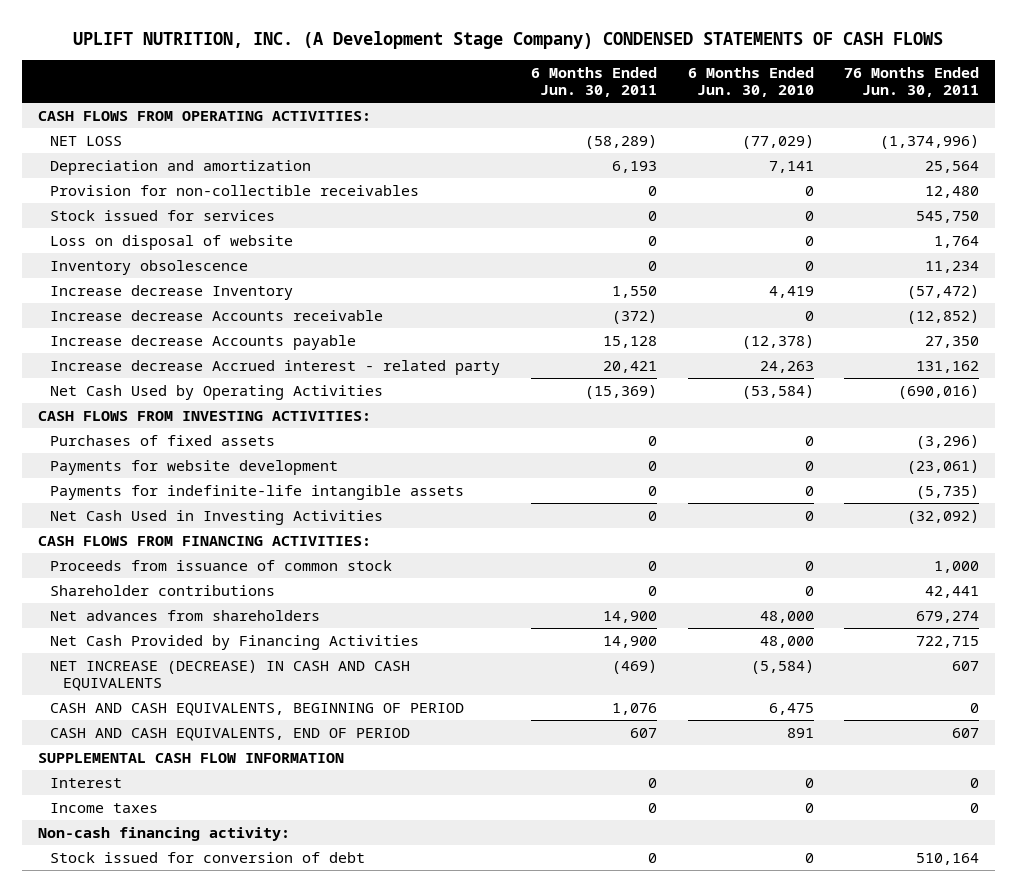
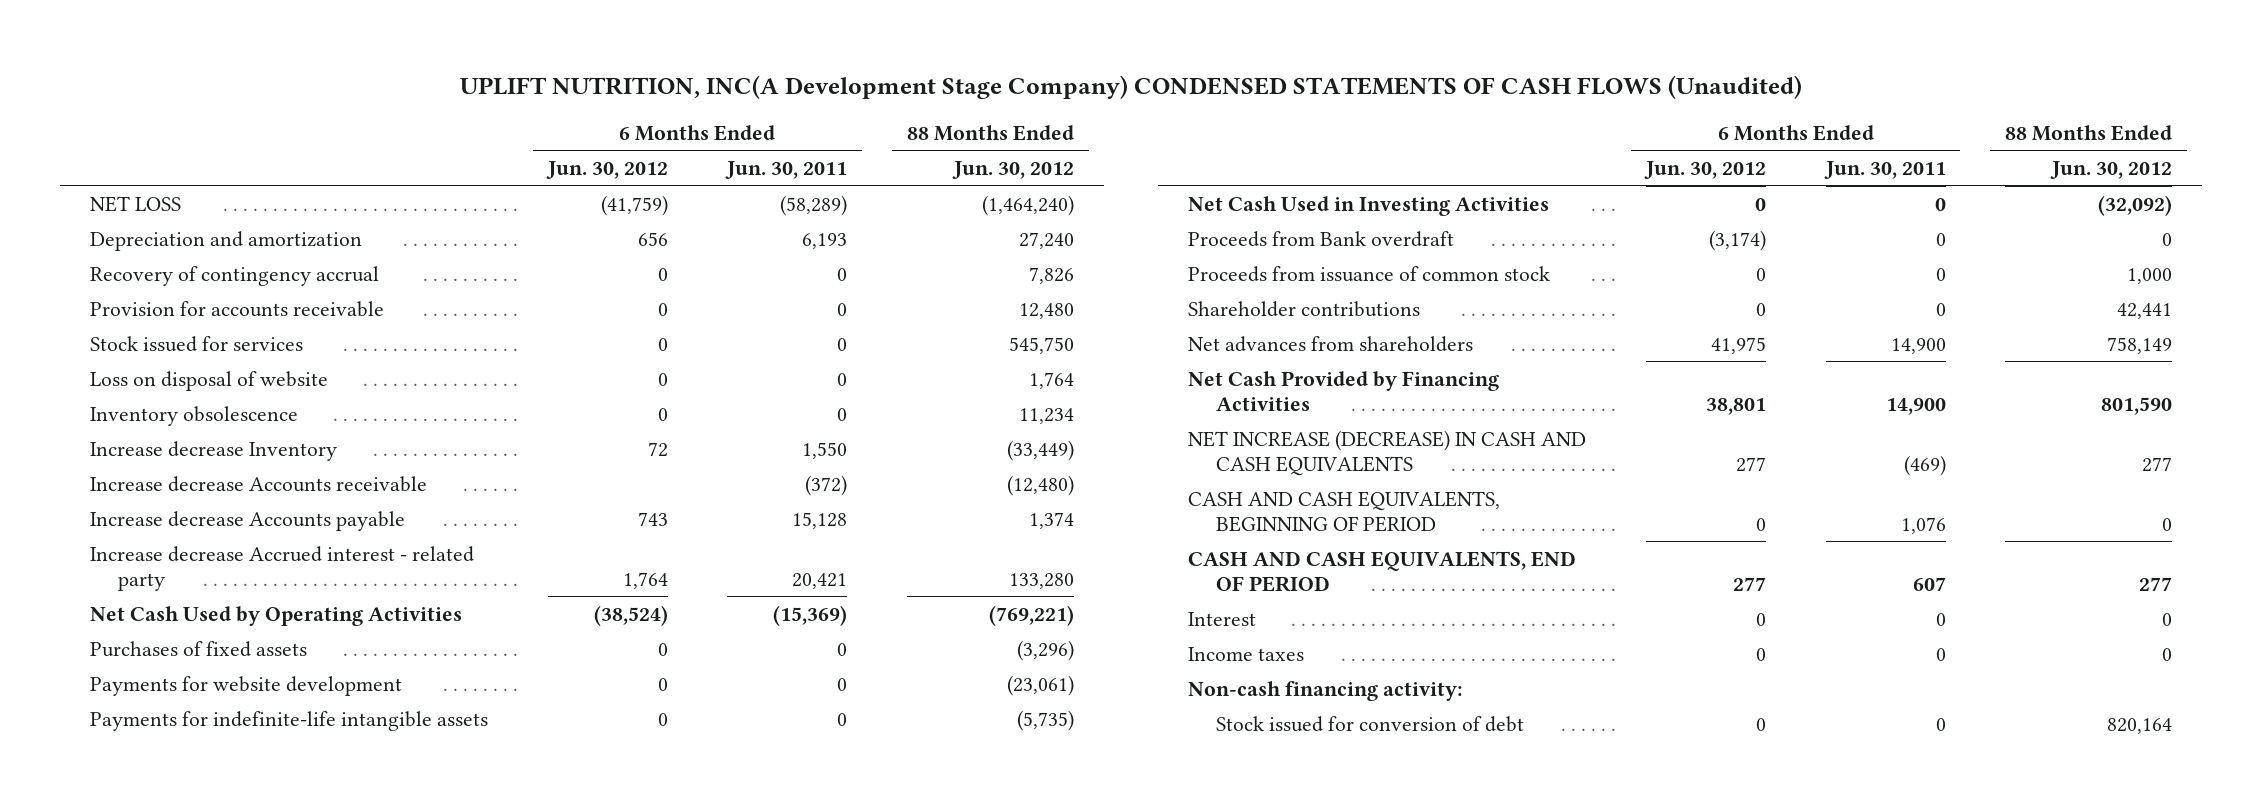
- UPLIFT NUTRITION, INC. (A Development Stage Company) CONDENSED STATEMENTS OF CASH FLOWS
+ UPLIFT NUTRITION, INC(A Development Stage Company) CONDENSED STATEMENTS OF CASH FLOWS (Unaudited)
- | 6 Months Ended Jun. 30, 2011 | 6 Months Ended Jun. 30, 2010 | 76 Months Ended Jun. 30, 2011
+ | 6 Months Ended Jun. 30, 2012 | 6 Months Ended Jun. 30, 2011 | 88 Months Ended Jun. 30, 2012
- CASH FLOWS FROM OPERATING ACTIVITIES:
- Provision for non-collectible receivables | 0 | 0 | 12,480
+ Recovery of contingency accrual | 0 | 0 | 7,826
+ Provision for accounts receivable | 0 | 0 | 12,480
- CASH FLOWS FROM INVESTING ACTIVITIES:
- CASH FLOWS FROM FINANCING ACTIVITIES:
+ Proceeds from Bank overdraft | (3,174) | 0 | 0
- SUPPLEMENTAL CASH FLOW INFORMATION

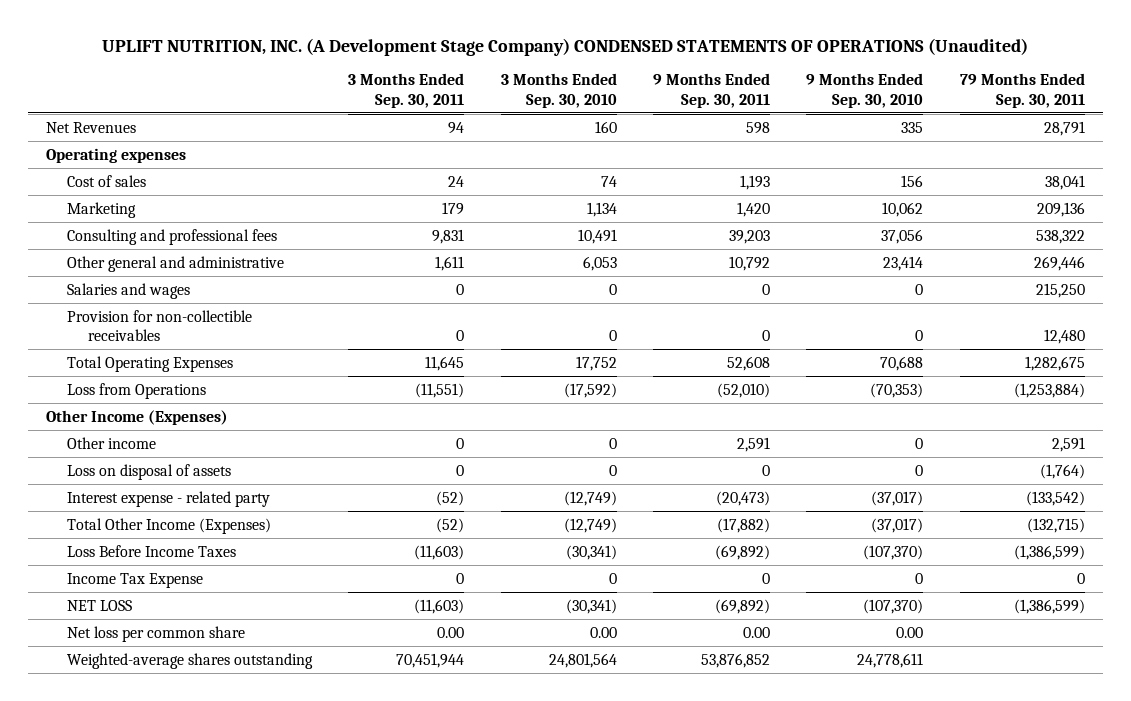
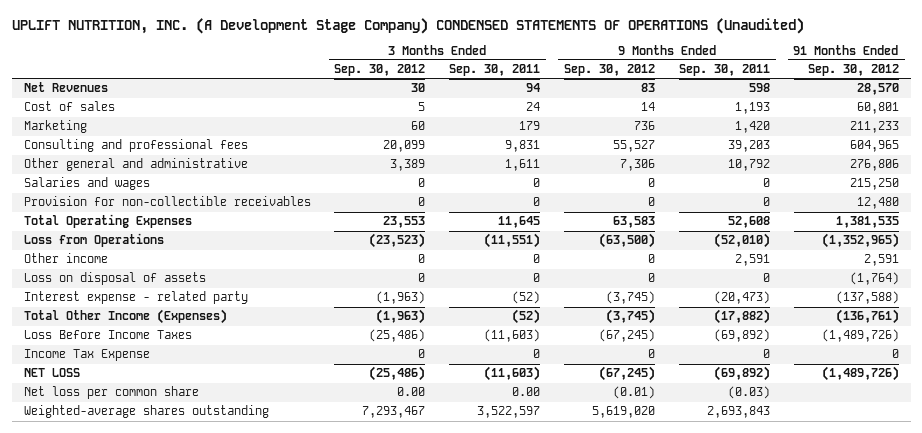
- | 3 Months Ended Sep. 30, 2011 | 3 Months Ended Sep. 30, 2010 | 9 Months Ended Sep. 30, 2011 | 9 Months Ended Sep. 30, 2010 | 79 Months Ended Sep. 30, 2011
+ | 3 Months Ended Sep. 30, 2012 | 3 Months Ended Sep. 30, 2011 | 9 Months Ended Sep. 30, 2012 | 9 Months Ended Sep. 30, 2011 | 91 Months Ended Sep. 30, 2012
- Operating expenses
- Other Income (Expenses)
- Net loss per common share | 0.00 | 0.00 | 0.00 | 0.00 |
- Weighted-average shares outstanding | 70,451,944 | 24,801,564 | 53,876,852 | 24,778,611 |
+ Net loss per common share | 0.00 | 0.00 | (0.01) | (0.03) |
+ Weighted-average shares outstanding | 7,293,467 | 3,522,597 | 5,619,020 | 2,693,843 |

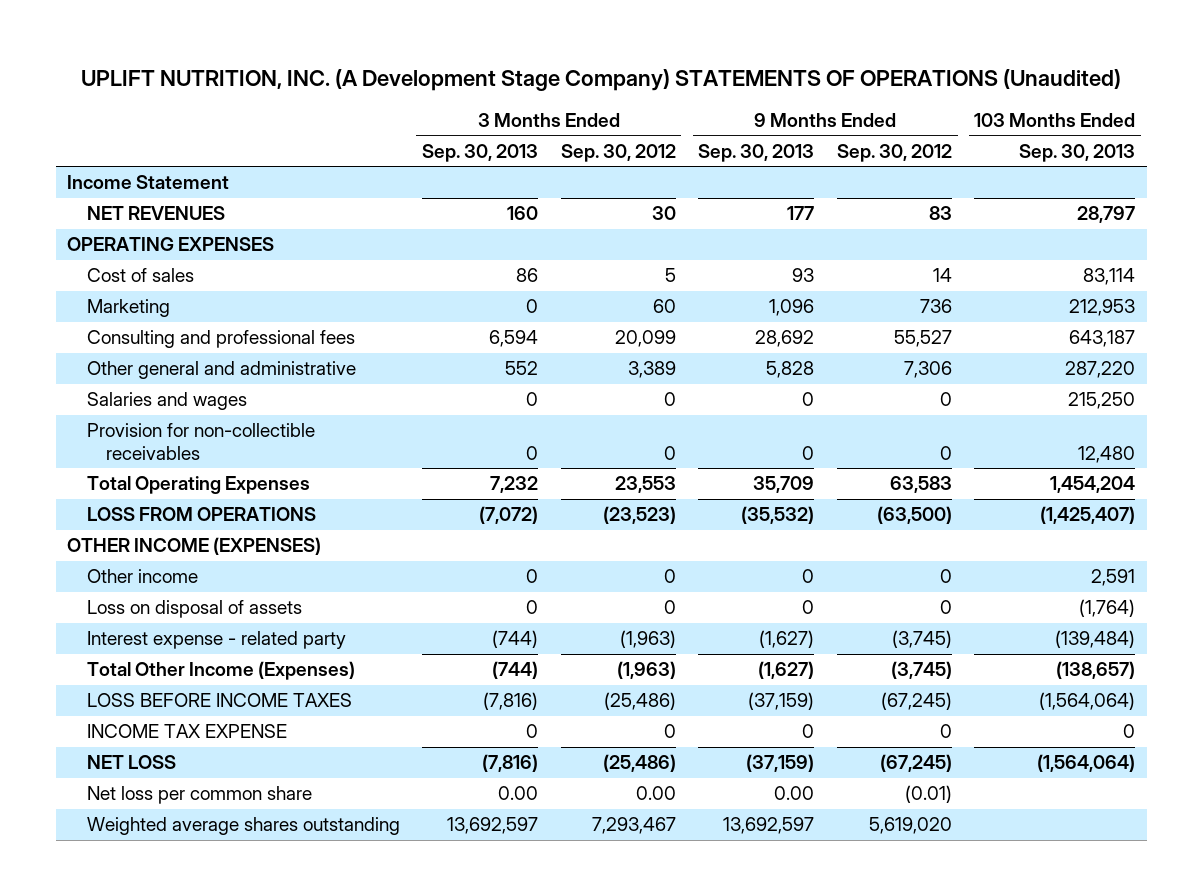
- UPLIFT NUTRITION, INC. (A Development Stage Company) CONDENSED STATEMENTS OF OPERATIONS (Unaudited)
+ UPLIFT NUTRITION, INC. (A Development Stage Company) STATEMENTS OF OPERATIONS (Unaudited)
- | 3 Months Ended Sep. 30, 2012 | 3 Months Ended Sep. 30, 2011 | 9 Months Ended Sep. 30, 2012 | 9 Months Ended Sep. 30, 2011 | 91 Months Ended Sep. 30, 2012
+ | 3 Months Ended Sep. 30, 2013 | 3 Months Ended Sep. 30, 2012 | 9 Months Ended Sep. 30, 2013 | 9 Months Ended Sep. 30, 2012 | 103 Months Ended Sep. 30, 2013
- Net Revenues | 30 | 94 | 83 | 598 | 28,570
+ Income Statement
+ NET REVENUES | 160 | 30 | 177 | 83 | 28,797
+ OPERATING EXPENSES
- Loss from Operations | (23,523) | (11,551) | (63,500) | (52,010) | (1,352,965)
+ LOSS FROM OPERATIONS | (7,072) | (23,523) | (35,532) | (63,500) | (1,425,407)
+ OTHER INCOME (EXPENSES)
- Loss Before Income Taxes | (25,486) | (11,603) | (67,245) | (69,892) | (1,489,726)
- Income Tax Expense | 0 | 0 | 0 | 0 | 0
+ LOSS BEFORE INCOME TAXES | (7,816) | (25,486) | (37,159) | (67,245) | (1,564,064)
+ INCOME TAX EXPENSE | 0 | 0 | 0 | 0 | 0
- Weighted-average shares outstanding | 7,293,467 | 3,522,597 | 5,619,020 | 2,693,843 |
+ Weighted average shares outstanding | 13,692,597 | 7,293,467 | 13,692,597 | 5,619,020 |

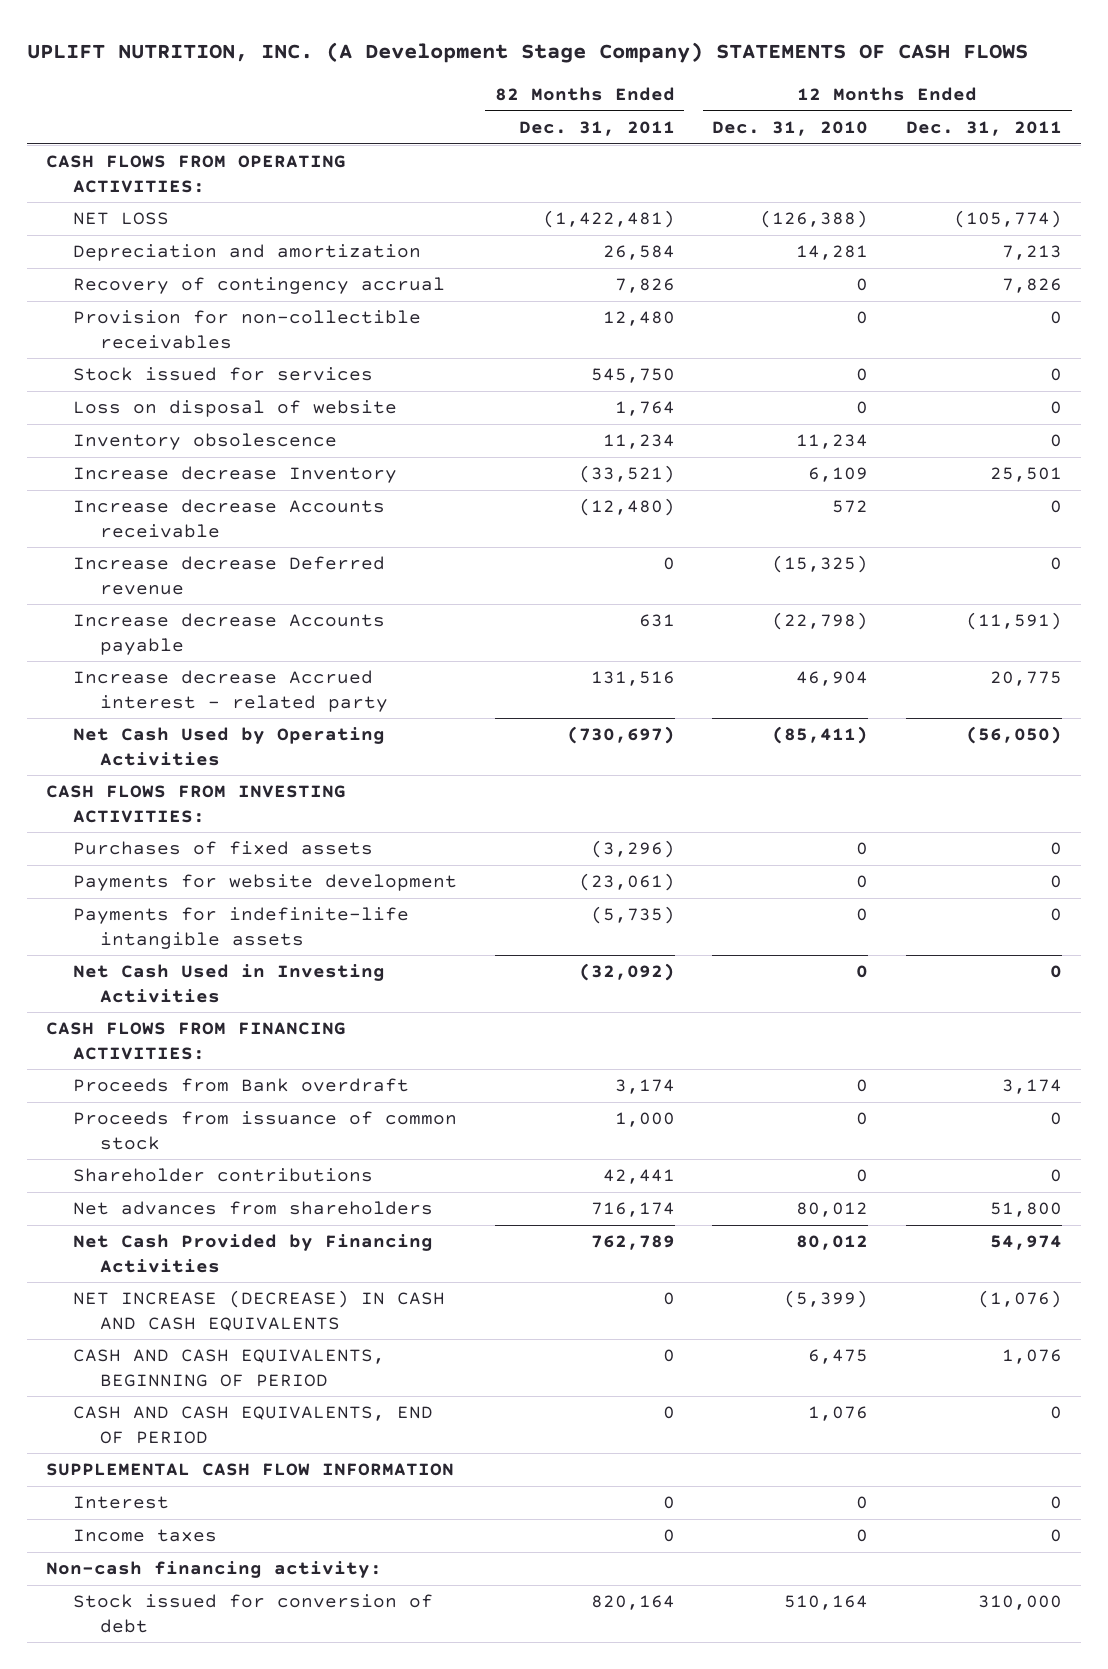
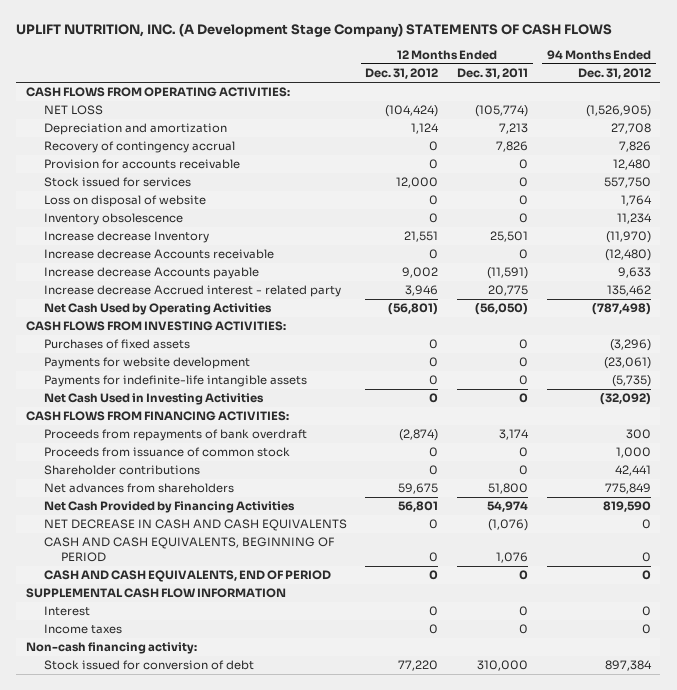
- | 82 Months Ended Dec. 31, 2011 | 12 Months Ended Dec. 31, 2010 | 12 Months Ended Dec. 31, 2011
+ | 12 Months Ended Dec. 31, 2012 | 12 Months Ended Dec. 31, 2011 | 94 Months Ended Dec. 31, 2012
- Provision for non-collectible receivables | 12,480 | 0 | 0
+ Provision for accounts receivable | 0 | 0 | 12,480
- Increase decrease Deferred revenue | 0 | (15,325) | 0
- Proceeds from Bank overdraft | 3,174 | 0 | 3,174
+ Proceeds from repayments of bank overdraft | (2,874) | 3,174 | 300
- NET INCREASE (DECREASE) IN CASH AND CASH EQUIVALENTS | 0 | (5,399) | (1,076)
+ NET DECREASE IN CASH AND CASH EQUIVALENTS | 0 | (1,076) | 0

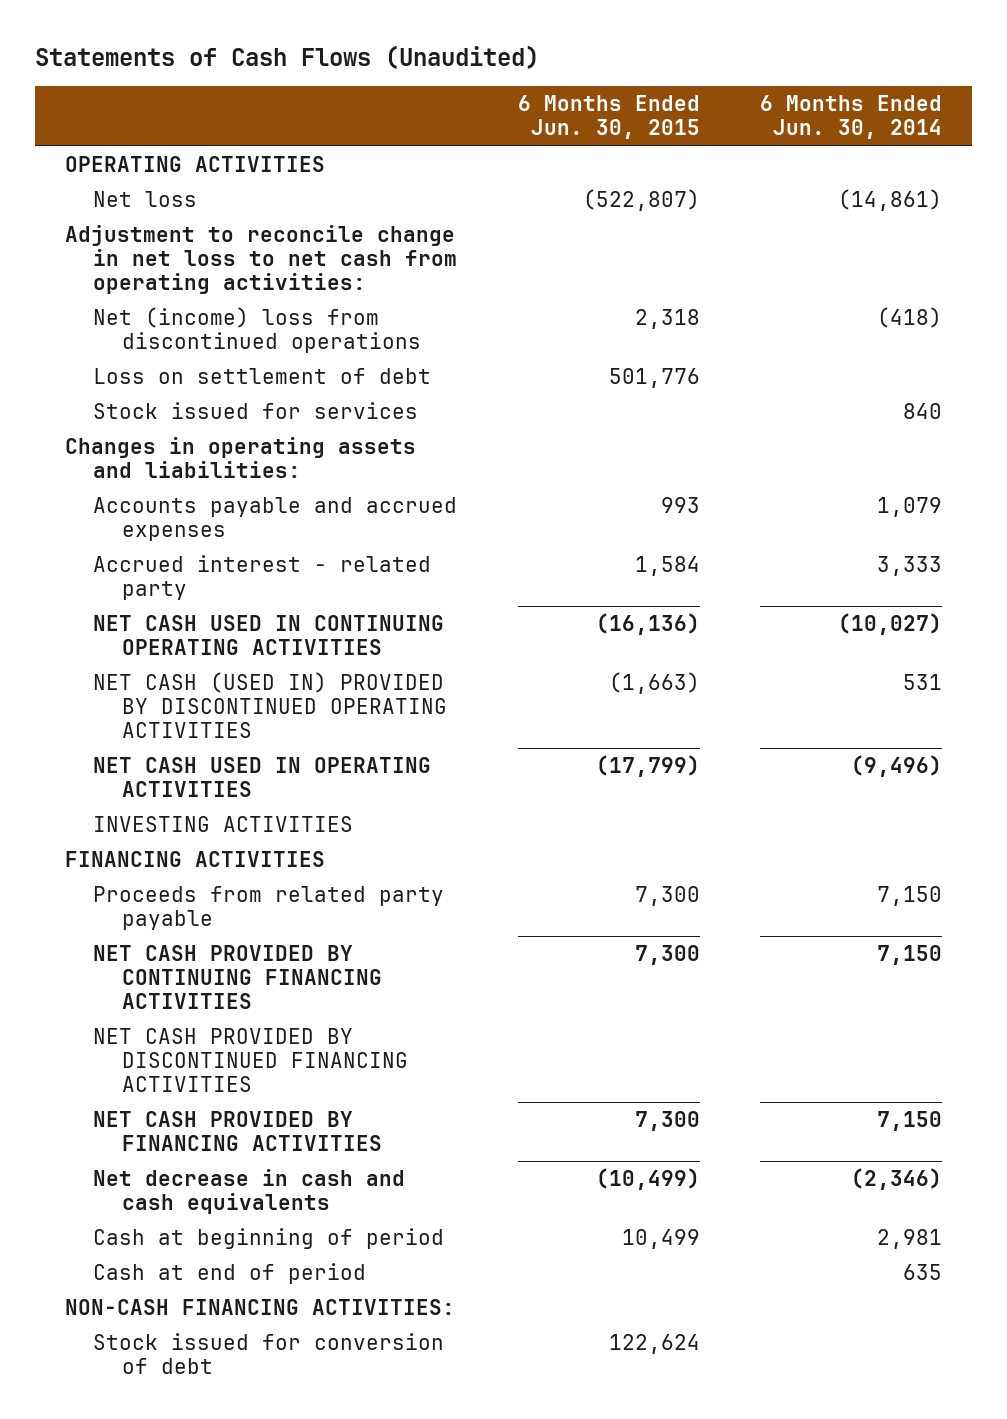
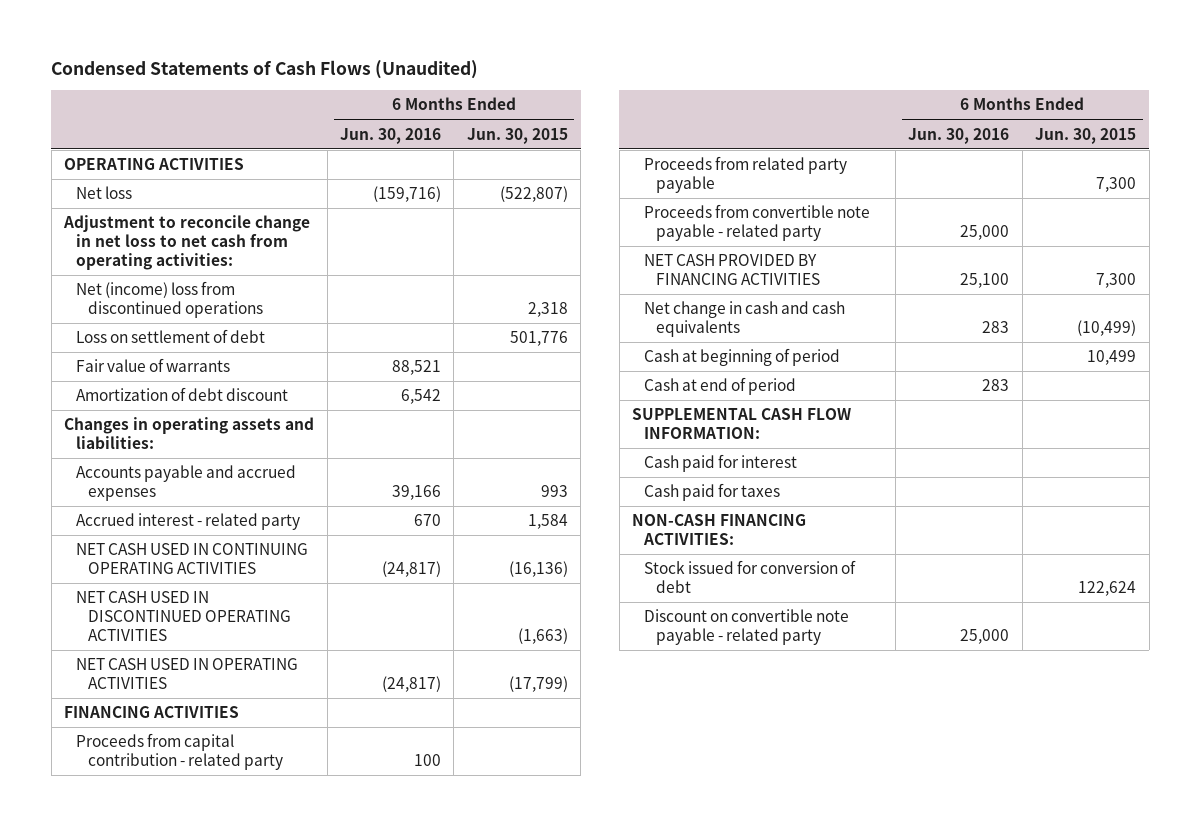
- Statements of Cash Flows (Unaudited)
+ Condensed Statements of Cash Flows (Unaudited)
- | 6 Months Ended Jun. 30, 2015 | 6 Months Ended Jun. 30, 2014
+ | 6 Months Ended Jun. 30, 2016 | 6 Months Ended Jun. 30, 2015
- Stock issued for services | | 840
+ Fair value of warrants | 88,521 |
+ Amortization of debt discount | 6,542 |
- NET CASH (USED IN) PROVIDED BY DISCONTINUED OPERATING ACTIVITIES | (1,663) | 531
+ NET CASH USED IN DISCONTINUED OPERATING ACTIVITIES | | (1,663)
- INVESTING ACTIVITIES
+ Proceeds from capital contribution - related party | 100 |
- NET CASH PROVIDED BY CONTINUING FINANCING ACTIVITIES | 7,300 | 7,150
- NET CASH PROVIDED BY DISCONTINUED FINANCING ACTIVITIES
+ Proceeds from convertible note payable - related party | 25,000 |
- Net decrease in cash and cash equivalents | (10,499) | (2,346)
+ Net change in cash and cash equivalents | 283 | (10,499)
+ SUPPLEMENTAL CASH FLOW INFORMATION:
+ Cash paid for interest
+ Cash paid for taxes
+ Discount on convertible note payable - related party | 25,000 |

